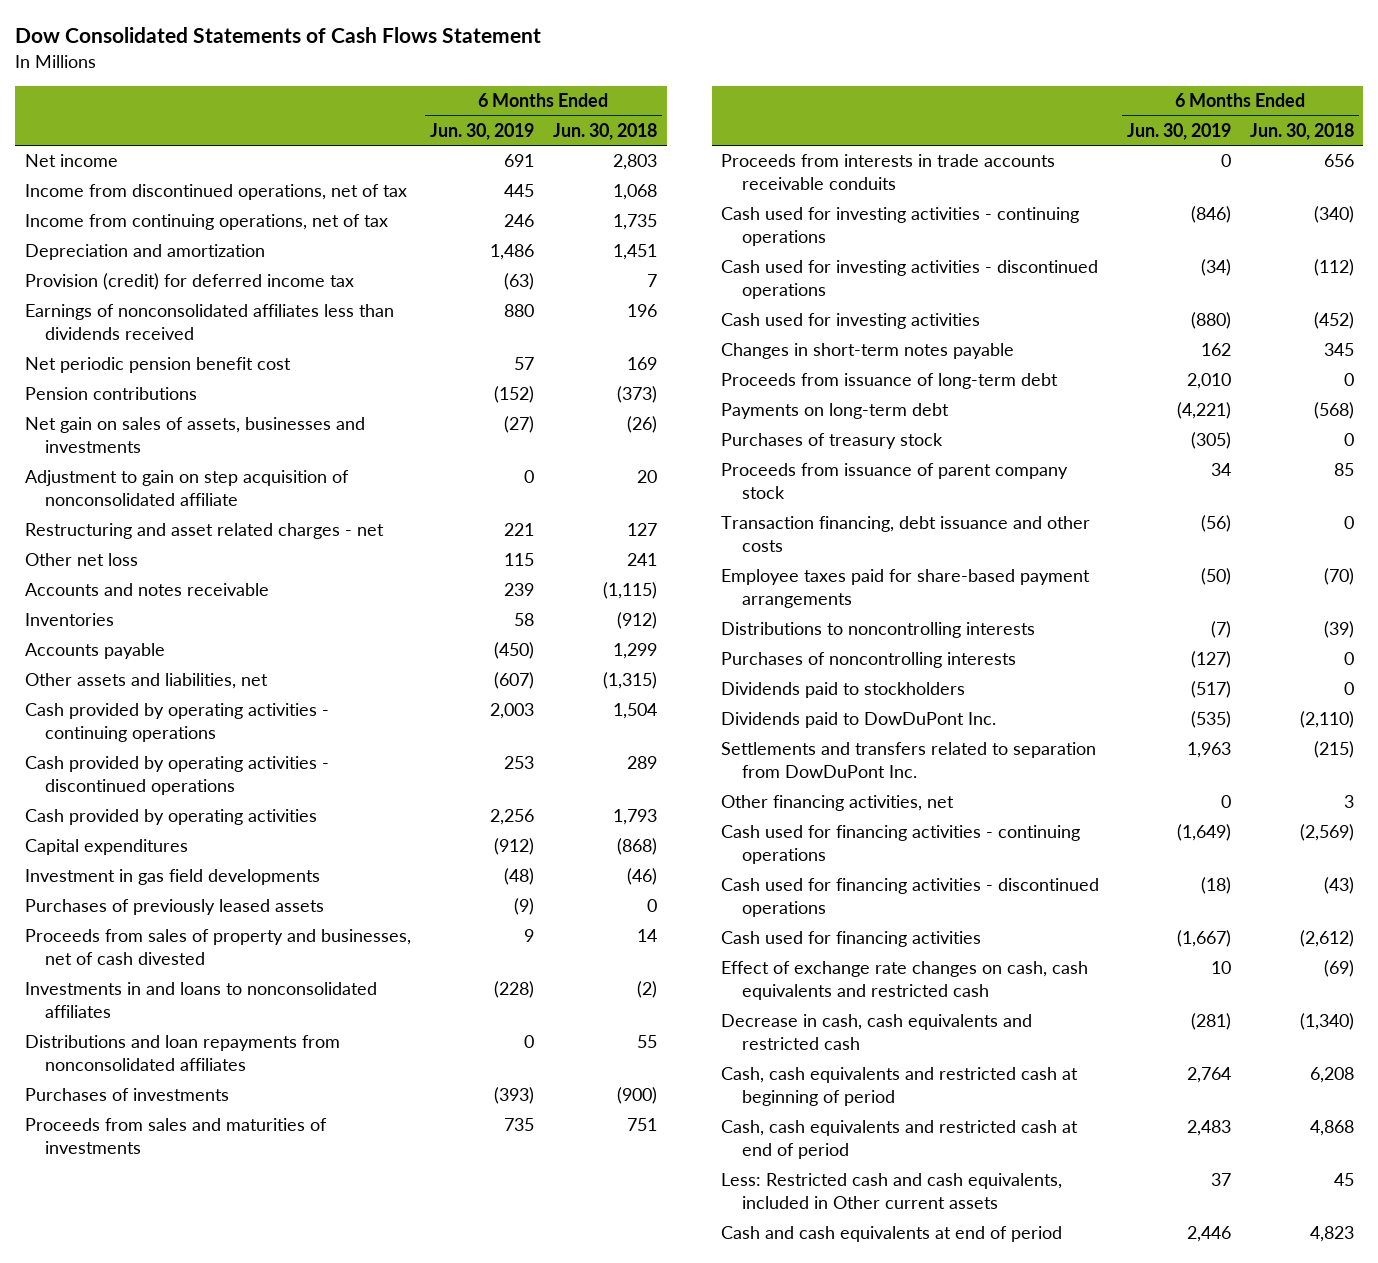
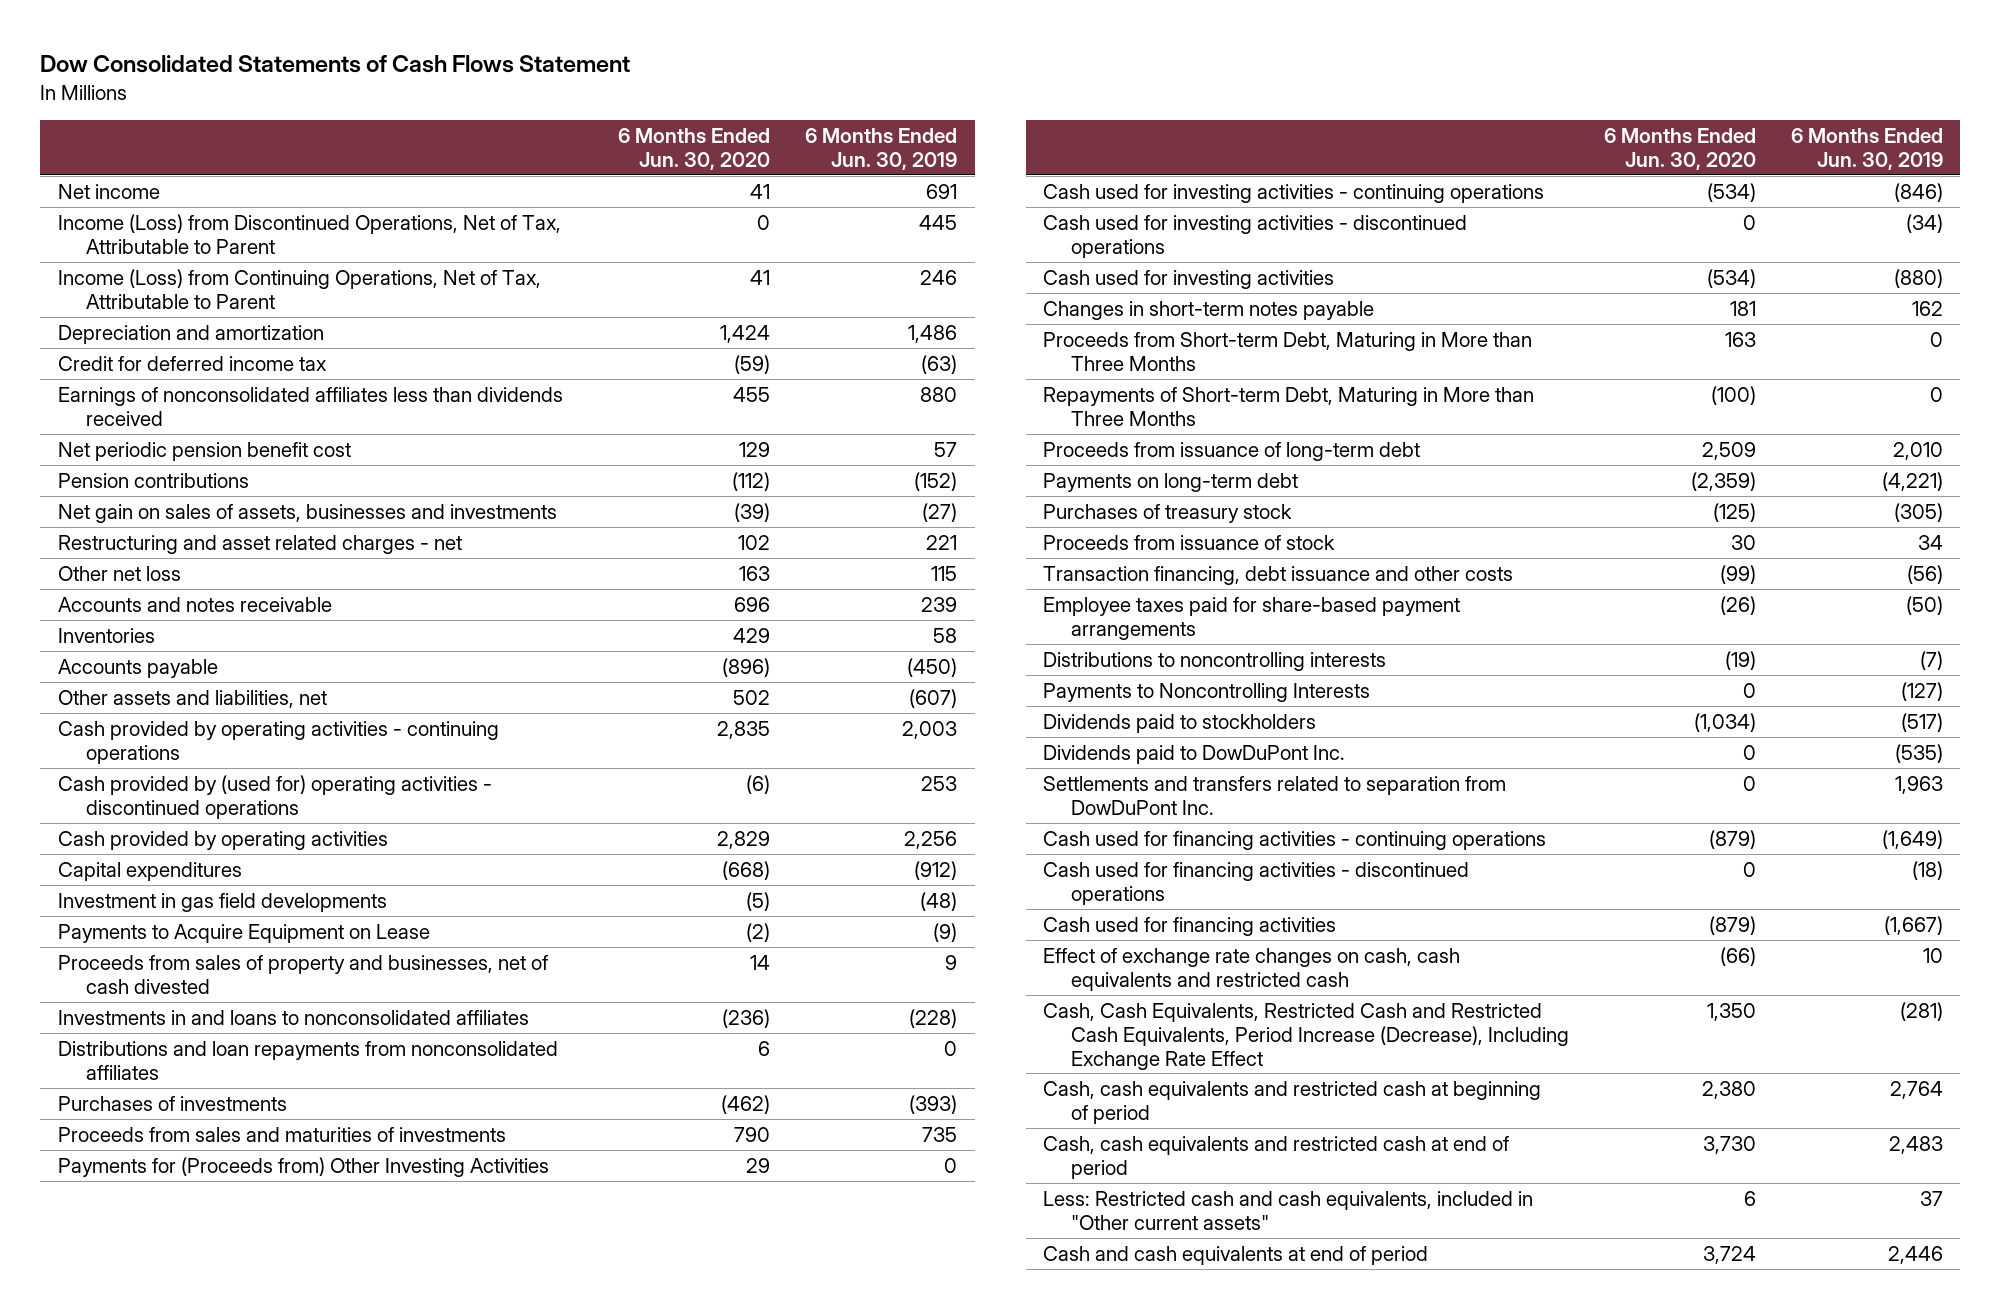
- | 6 Months Ended Jun. 30, 2019 | 6 Months Ended Jun. 30, 2018
+ | 6 Months Ended Jun. 30, 2020 | 6 Months Ended Jun. 30, 2019
- Income from discontinued operations, net of tax | 445 | 1,068
- Income from continuing operations, net of tax | 246 | 1,735
+ Income (Loss) from Discontinued Operations, Net of Tax, Attributable to Parent | 0 | 445
+ Income (Loss) from Continuing Operations, Net of Tax, Attributable to Parent | 41 | 246
- Provision (credit) for deferred income tax | (63) | 7
+ Credit for deferred income tax | (59) | (63)
- Adjustment to gain on step acquisition of nonconsolidated affiliate | 0 | 20
- Cash provided by operating activities - discontinued operations | 253 | 289
+ Cash provided by (used for) operating activities - discontinued operations | (6) | 253
- Purchases of previously leased assets | (9) | 0
+ Payments to Acquire Equipment on Lease | (2) | (9)
- Proceeds from interests in trade accounts receivable conduits | 0 | 656
+ Payments for (Proceeds from) Other Investing Activities | 29 | 0
+ Proceeds from Short-term Debt, Maturing in More than Three Months | 163 | 0
+ Repayments of Short-term Debt, Maturing in More than Three Months | (100) | 0
- Proceeds from issuance of parent company stock | 34 | 85
+ Proceeds from issuance of stock | 30 | 34
- Purchases of noncontrolling interests | (127) | 0
+ Payments to Noncontrolling Interests | 0 | (127)
- Other financing activities, net | 0 | 3
- Decrease in cash, cash equivalents and restricted cash | (281) | (1,340)
+ Cash, Cash Equivalents, Restricted Cash and Restricted Cash Equivalents, Period Increase (Decrease), Including Exchange Rate Effect | 1,350 | (281)
- Less: Restricted cash and cash equivalents, included in Other current assets | 37 | 45
+ Less: Restricted cash and cash equivalents, included in "Other current assets" | 6 | 37

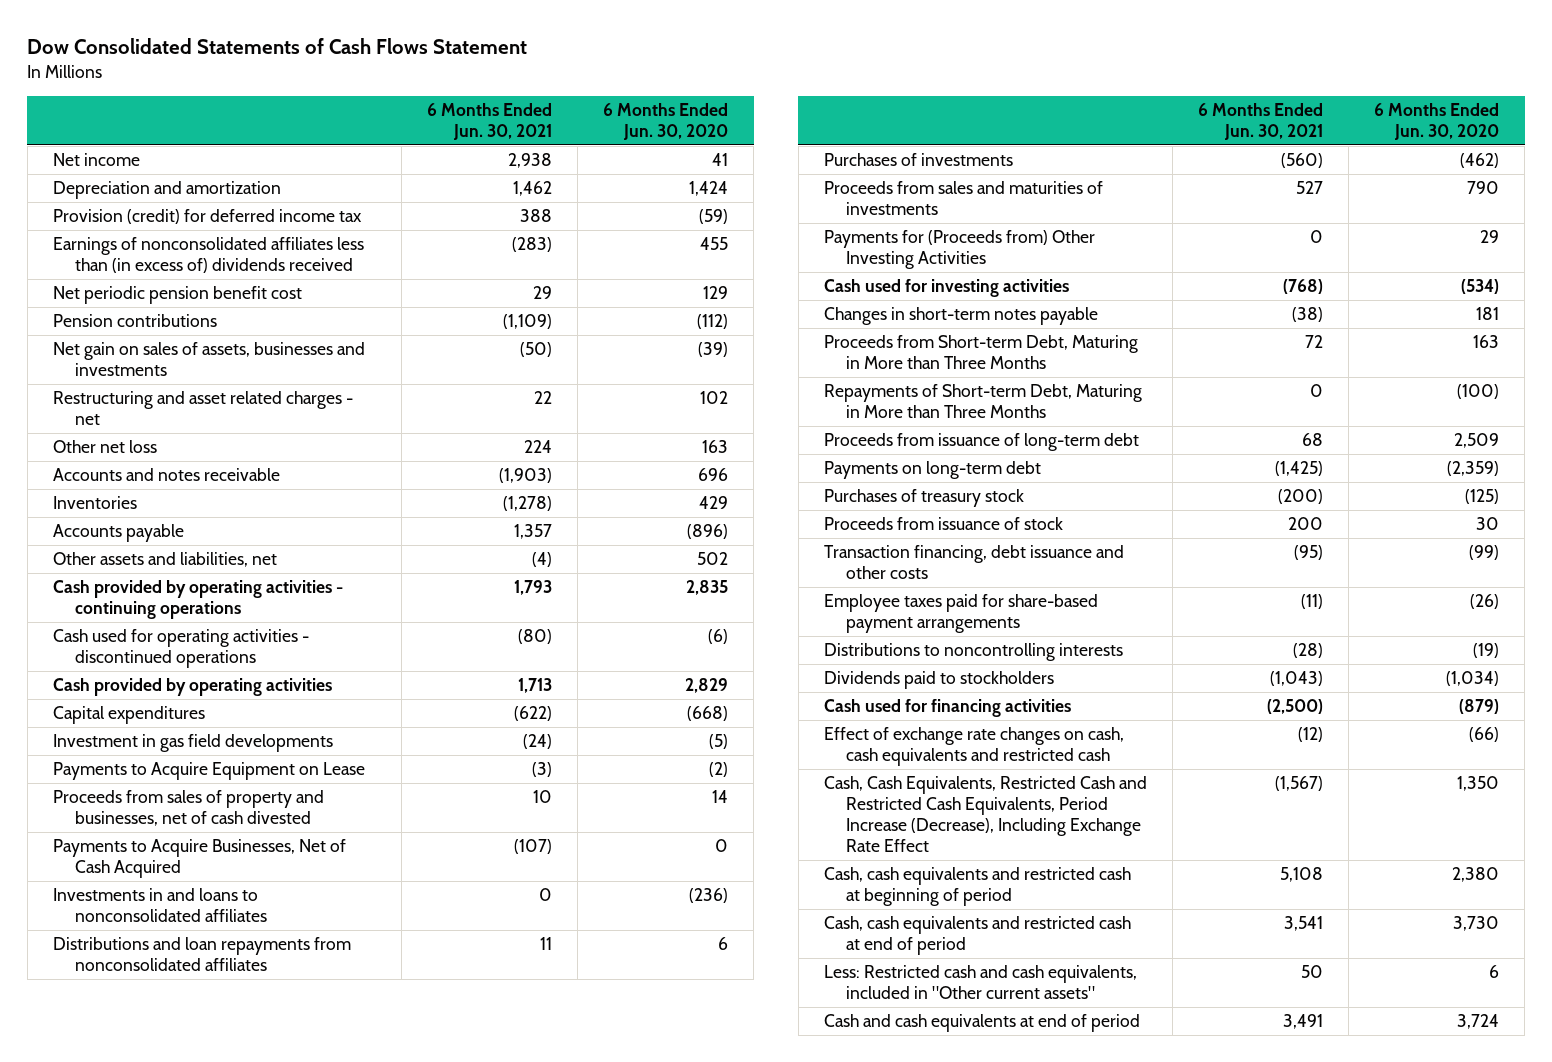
- | 6 Months Ended Jun. 30, 2020 | 6 Months Ended Jun. 30, 2019
+ | 6 Months Ended Jun. 30, 2021 | 6 Months Ended Jun. 30, 2020
- Income (Loss) from Discontinued Operations, Net of Tax, Attributable to Parent | 0 | 445
- Income (Loss) from Continuing Operations, Net of Tax, Attributable to Parent | 41 | 246
- Credit for deferred income tax | (59) | (63)
- Earnings of nonconsolidated affiliates less than dividends received | 455 | 880
+ Provision (credit) for deferred income tax | 388 | (59)
+ Earnings of nonconsolidated affiliates less than (in excess of) dividends received | (283) | 455
- Cash provided by (used for) operating activities - discontinued operations | (6) | 253
+ Cash used for operating activities - discontinued operations | (80) | (6)
+ Payments to Acquire Businesses, Net of Cash Acquired | (107) | 0
- Cash used for investing activities - continuing operations | (534) | (846)
- Cash used for investing activities - discontinued operations | 0 | (34)
- Payments to Noncontrolling Interests | 0 | (127)
- Dividends paid to DowDuPont Inc. | 0 | (535)
- Settlements and transfers related to separation from DowDuPont Inc. | 0 | 1,963
- Cash used for financing activities - continuing operations | (879) | (1,649)
- Cash used for financing activities - discontinued operations | 0 | (18)

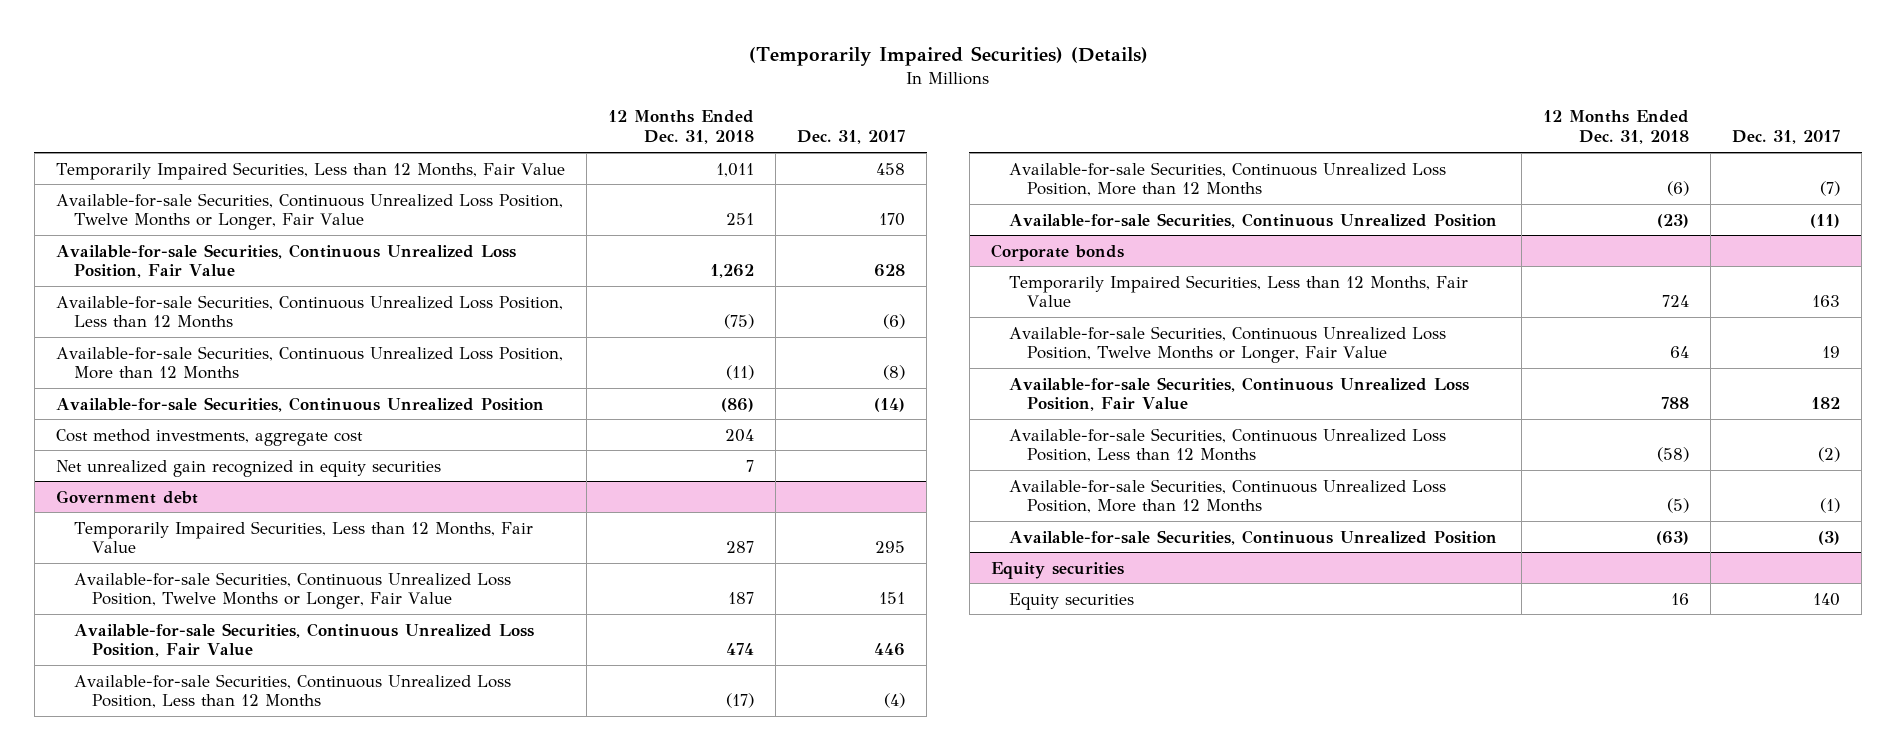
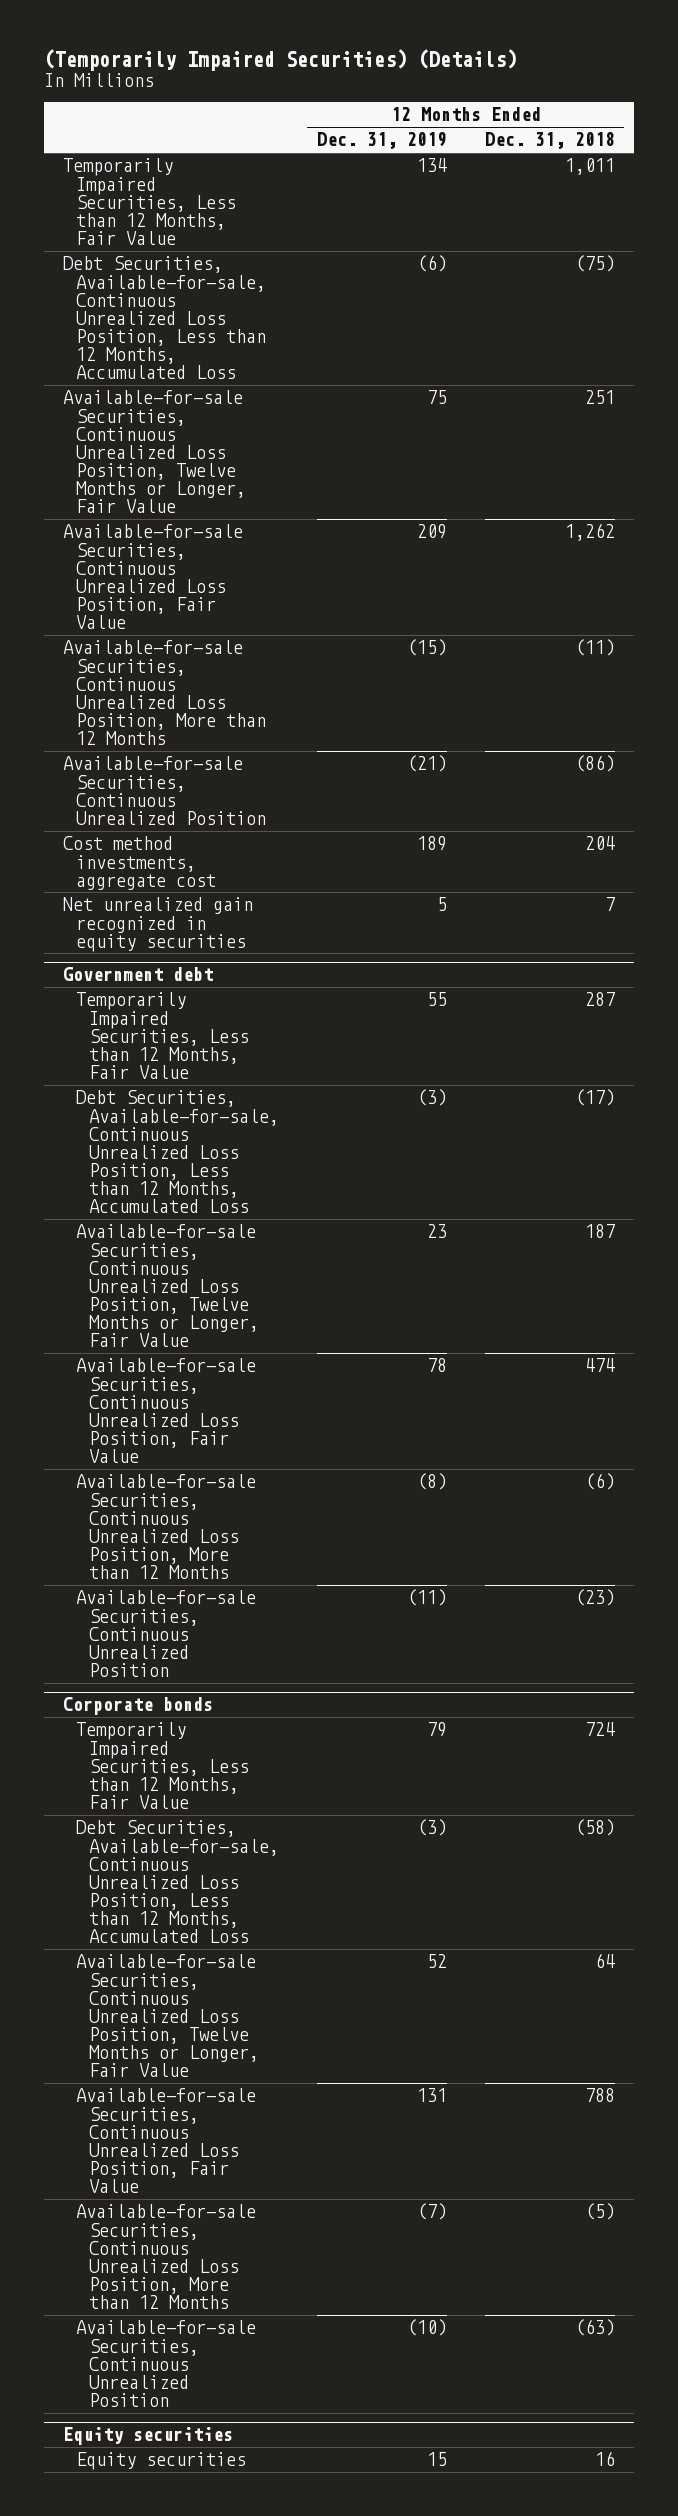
- | 12 Months Ended Dec. 31, 2018 | Dec. 31, 2017
+ | 12 Months Ended Dec. 31, 2019 | 12 Months Ended Dec. 31, 2018
+ Debt Securities, Available-for-sale, Continuous Unrealized Loss Position, Less than 12 Months, Accumulated Loss | (6) | (75)
- Available-for-sale Securities, Continuous Unrealized Loss Position, Less than 12 Months | (75) | (6)
@ Government debt
+ Debt Securities, Available-for-sale, Continuous Unrealized Loss Position, Less than 12 Months, Accumulated Loss | (3) | (17)
- Available-for-sale Securities, Continuous Unrealized Loss Position, Less than 12 Months | (17) | (4)
@ Corporate bonds
+ Debt Securities, Available-for-sale, Continuous Unrealized Loss Position, Less than 12 Months, Accumulated Loss | (3) | (58)
- Available-for-sale Securities, Continuous Unrealized Loss Position, Less than 12 Months | (58) | (2)

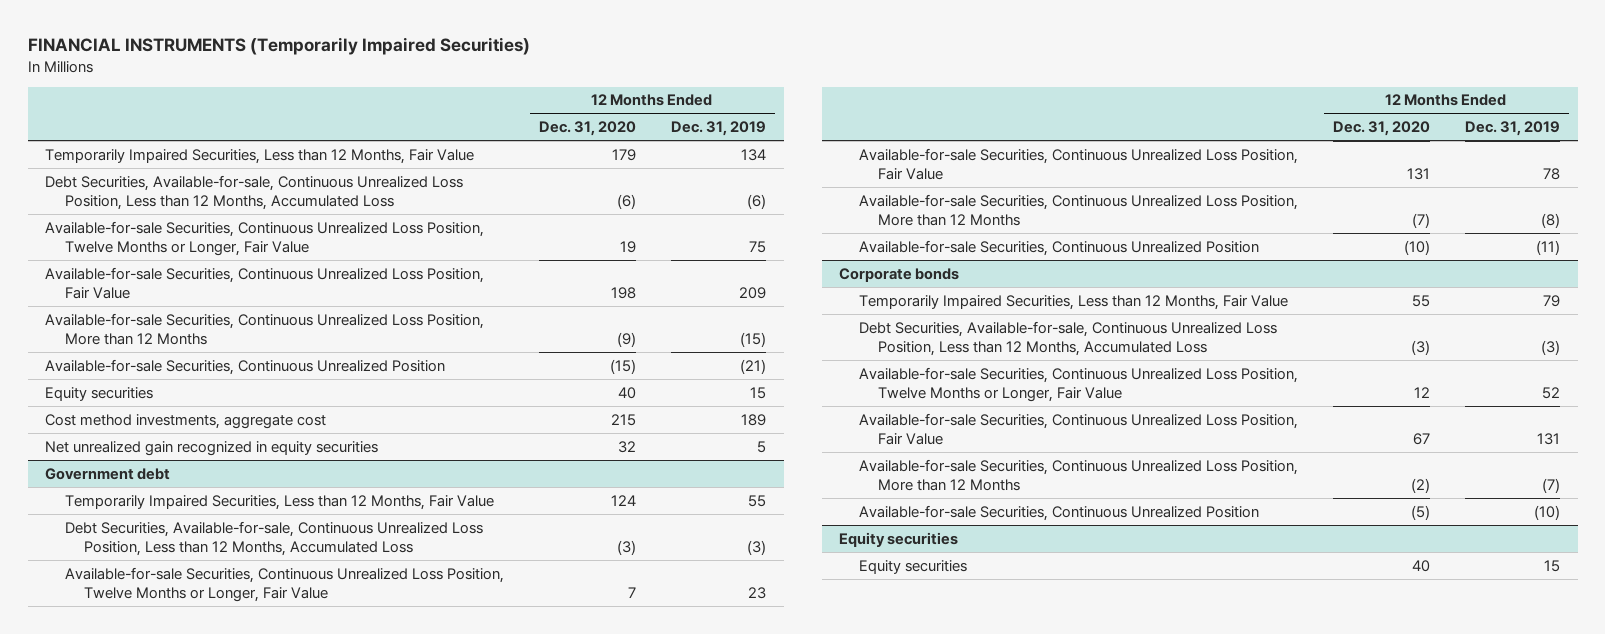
- (Temporarily Impaired Securities) (Details)
+ FINANCIAL INSTRUMENTS (Temporarily Impaired Securities)
- | 12 Months Ended Dec. 31, 2019 | 12 Months Ended Dec. 31, 2018
+ | 12 Months Ended Dec. 31, 2020 | 12 Months Ended Dec. 31, 2019
+ Equity securities | 40 | 15

